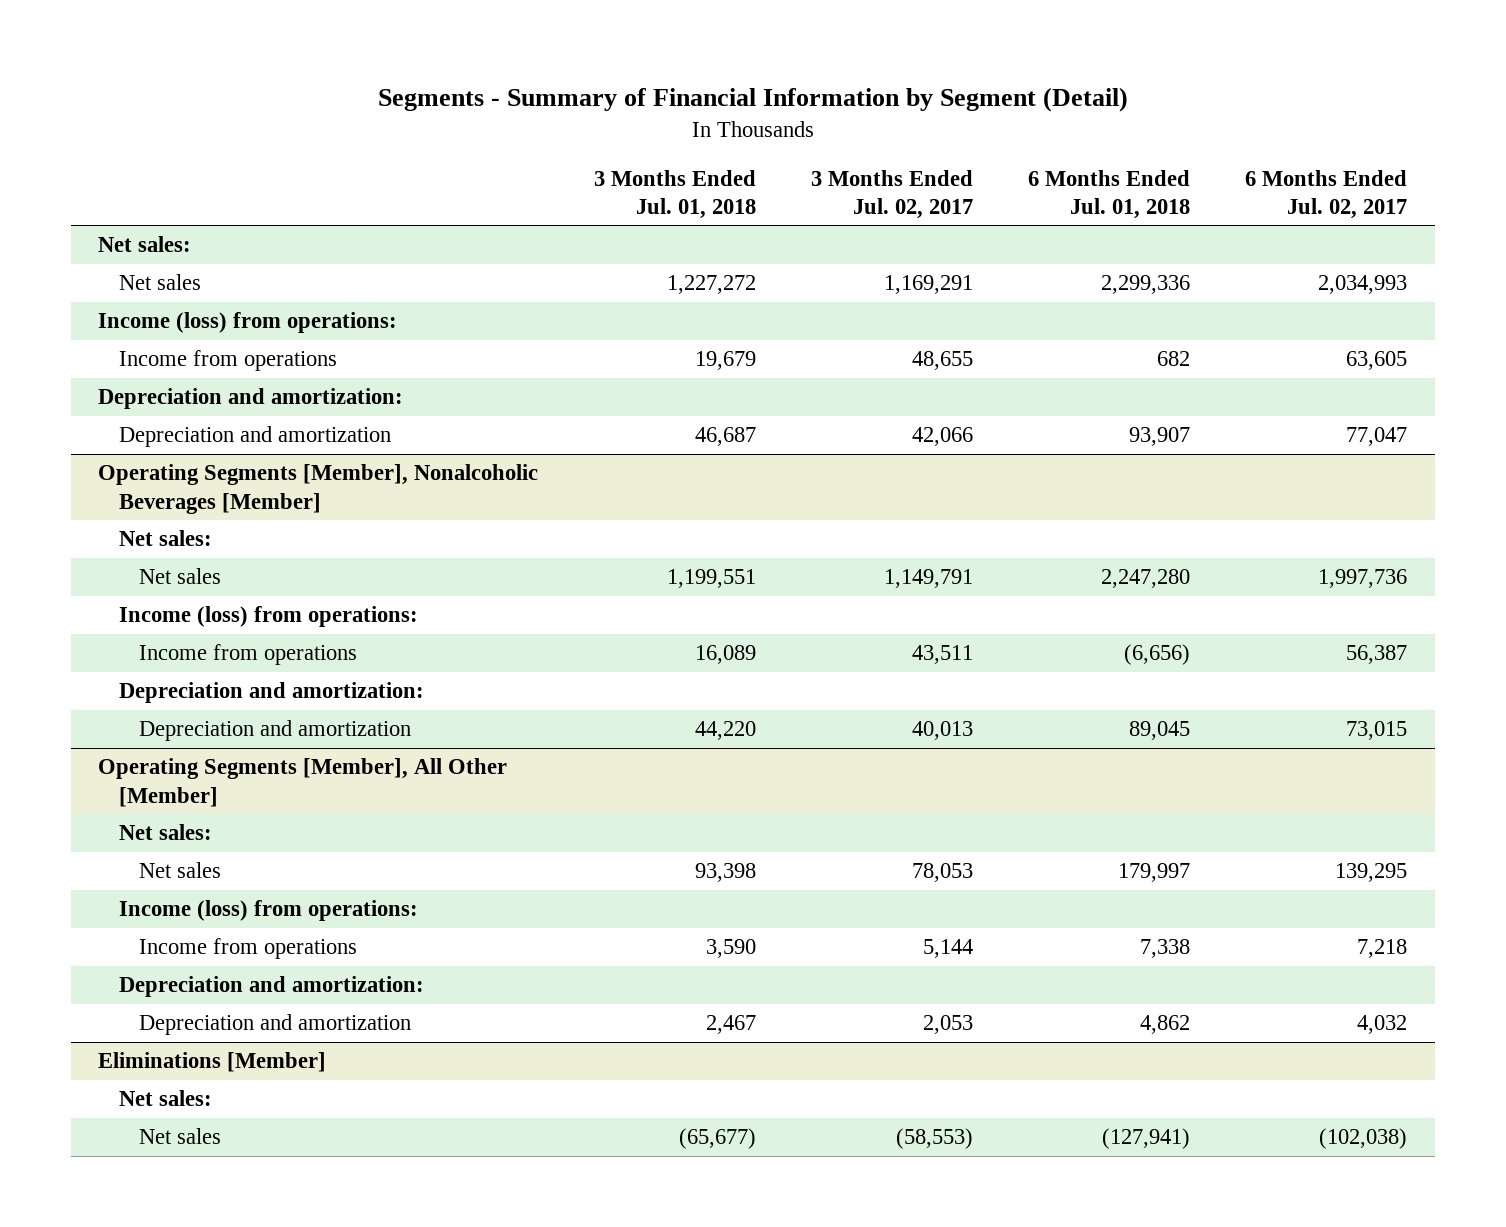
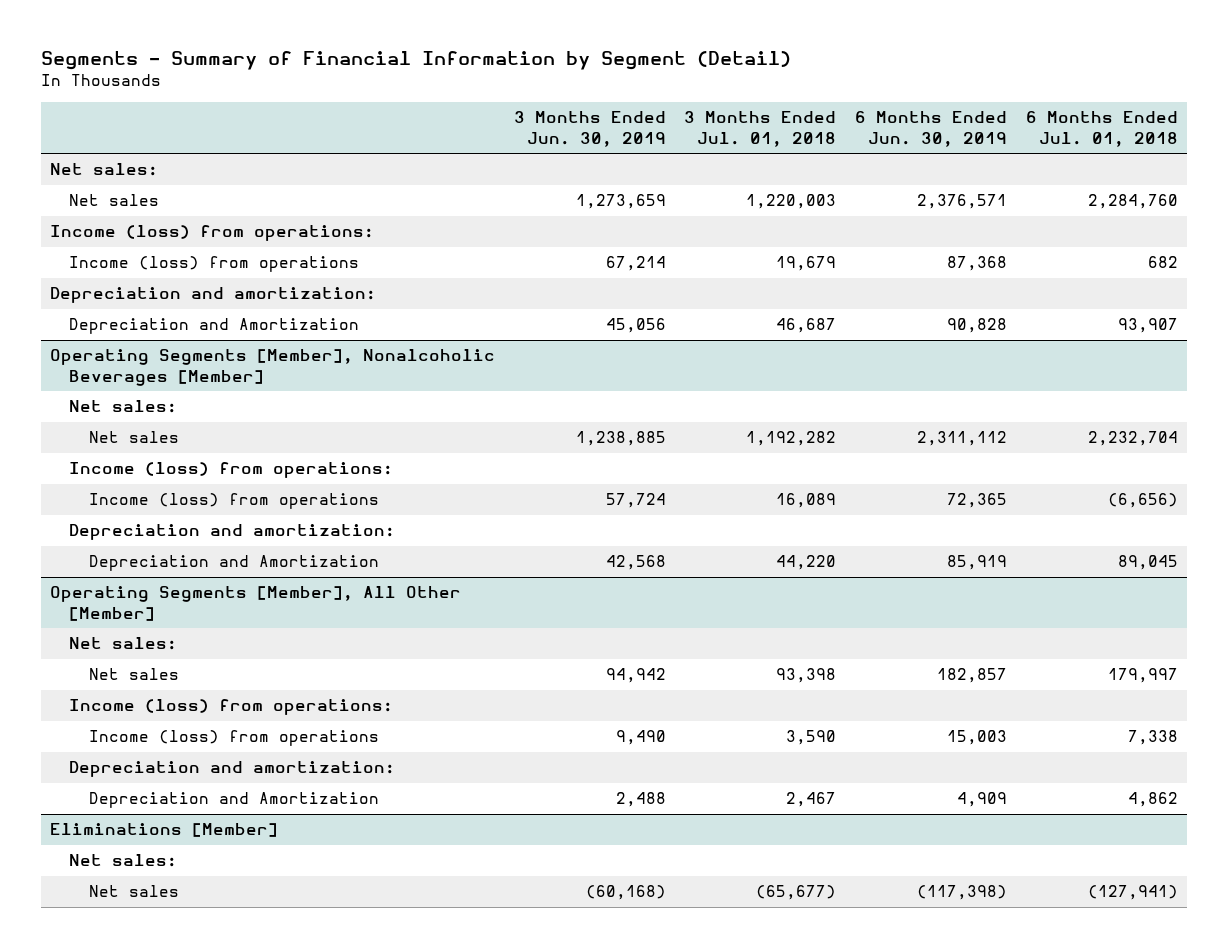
- | 3 Months Ended Jul. 01, 2018 | 3 Months Ended Jul. 02, 2017 | 6 Months Ended Jul. 01, 2018 | 6 Months Ended Jul. 02, 2017
+ | 3 Months Ended Jun. 30, 2019 | 3 Months Ended Jul. 01, 2018 | 6 Months Ended Jun. 30, 2019 | 6 Months Ended Jul. 01, 2018
- Net sales | 1,227,272 | 1,169,291 | 2,299,336 | 2,034,993
+ Net sales | 1,273,659 | 1,220,003 | 2,376,571 | 2,284,760
- Income from operations | 19,679 | 48,655 | 682 | 63,605
+ Income (loss) from operations | 67,214 | 19,679 | 87,368 | 682
- Depreciation and amortization | 46,687 | 42,066 | 93,907 | 77,047
+ Depreciation and Amortization | 45,056 | 46,687 | 90,828 | 93,907
@ Operating Segments [Member], Nonalcoholic Beverages [Member]
- Net sales | 1,199,551 | 1,149,791 | 2,247,280 | 1,997,736
+ Net sales | 1,238,885 | 1,192,282 | 2,311,112 | 2,232,704
- Income from operations | 16,089 | 43,511 | (6,656) | 56,387
+ Income (loss) from operations | 57,724 | 16,089 | 72,365 | (6,656)
- Depreciation and amortization | 44,220 | 40,013 | 89,045 | 73,015
+ Depreciation and Amortization | 42,568 | 44,220 | 85,919 | 89,045
@ Operating Segments [Member], All Other [Member]
- Income from operations | 3,590 | 5,144 | 7,338 | 7,218
+ Income (loss) from operations | 9,490 | 3,590 | 15,003 | 7,338
- Depreciation and amortization | 2,467 | 2,053 | 4,862 | 4,032
+ Depreciation and Amortization | 2,488 | 2,467 | 4,909 | 4,862

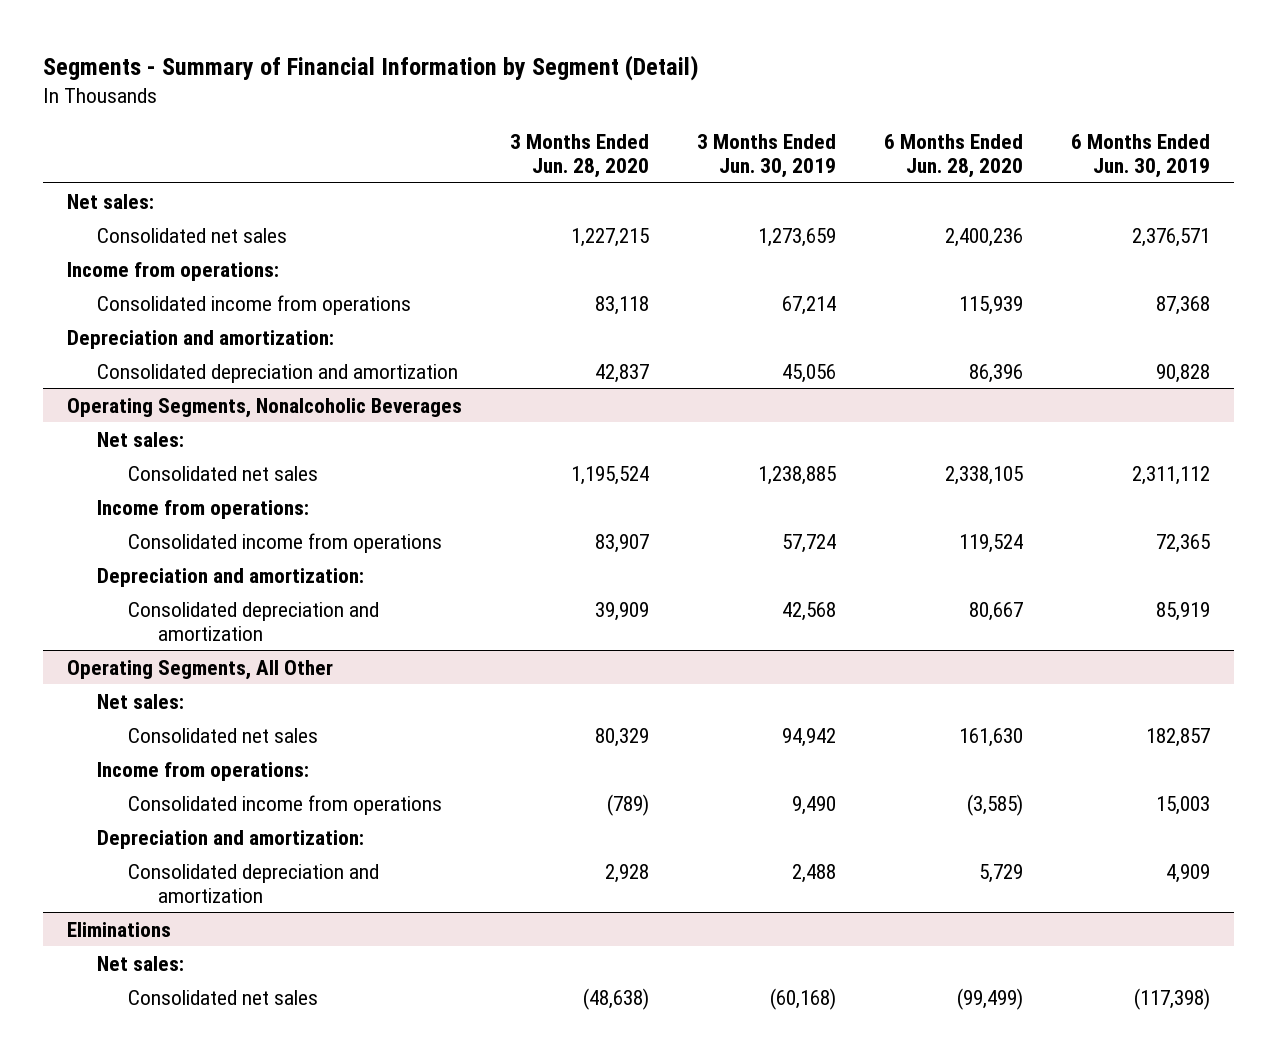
- | 3 Months Ended Jun. 30, 2019 | 3 Months Ended Jul. 01, 2018 | 6 Months Ended Jun. 30, 2019 | 6 Months Ended Jul. 01, 2018
+ | 3 Months Ended Jun. 28, 2020 | 3 Months Ended Jun. 30, 2019 | 6 Months Ended Jun. 28, 2020 | 6 Months Ended Jun. 30, 2019
- Net sales | 1,273,659 | 1,220,003 | 2,376,571 | 2,284,760
- Income (loss) from operations:
- Income (loss) from operations | 67,214 | 19,679 | 87,368 | 682
+ Consolidated net sales | 1,227,215 | 1,273,659 | 2,400,236 | 2,376,571
+ Income from operations:
+ Consolidated income from operations | 83,118 | 67,214 | 115,939 | 87,368
- Depreciation and Amortization | 45,056 | 46,687 | 90,828 | 93,907
- Operating Segments [Member], Nonalcoholic Beverages [Member]
+ Consolidated depreciation and amortization | 42,837 | 45,056 | 86,396 | 90,828
+ Operating Segments, Nonalcoholic Beverages
- Net sales | 1,238,885 | 1,192,282 | 2,311,112 | 2,232,704
- Income (loss) from operations:
- Income (loss) from operations | 57,724 | 16,089 | 72,365 | (6,656)
+ Consolidated net sales | 1,195,524 | 1,238,885 | 2,338,105 | 2,311,112
+ Income from operations:
+ Consolidated income from operations | 83,907 | 57,724 | 119,524 | 72,365
- Depreciation and Amortization | 42,568 | 44,220 | 85,919 | 89,045
- Operating Segments [Member], All Other [Member]
+ Consolidated depreciation and amortization | 39,909 | 42,568 | 80,667 | 85,919
+ Operating Segments, All Other
- Net sales | 94,942 | 93,398 | 182,857 | 179,997
- Income (loss) from operations:
- Income (loss) from operations | 9,490 | 3,590 | 15,003 | 7,338
+ Consolidated net sales | 80,329 | 94,942 | 161,630 | 182,857
+ Income from operations:
+ Consolidated income from operations | (789) | 9,490 | (3,585) | 15,003
- Depreciation and Amortization | 2,488 | 2,467 | 4,909 | 4,862
- Eliminations [Member]
+ Consolidated depreciation and amortization | 2,928 | 2,488 | 5,729 | 4,909
+ Eliminations
- Net sales | (60,168) | (65,677) | (117,398) | (127,941)
+ Consolidated net sales | (48,638) | (60,168) | (99,499) | (117,398)

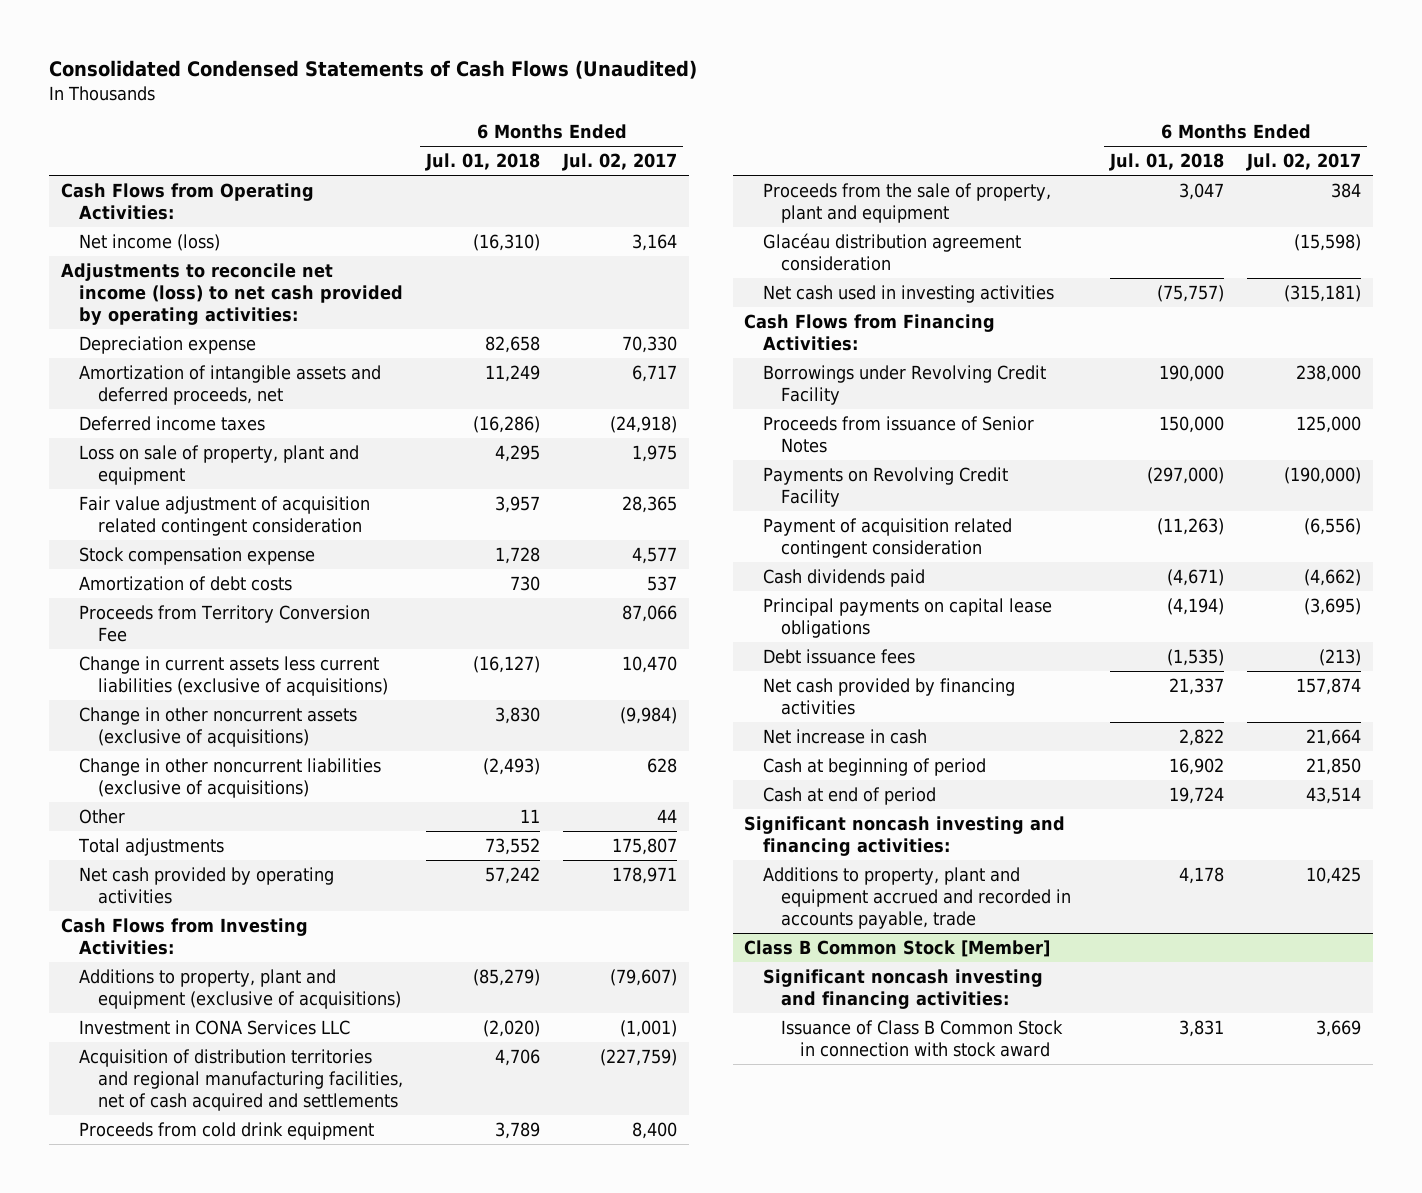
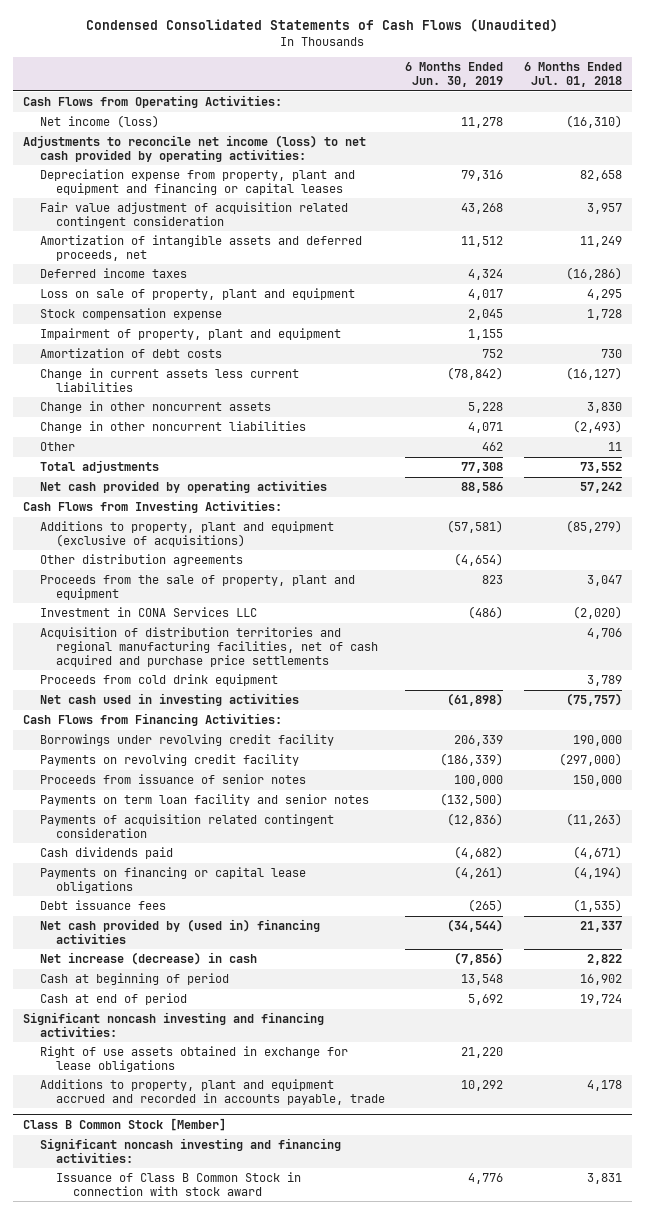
- Consolidated Condensed Statements of Cash Flows (Unaudited)
+ Condensed Consolidated Statements of Cash Flows (Unaudited)
- | 6 Months Ended Jul. 01, 2018 | 6 Months Ended Jul. 02, 2017
+ | 6 Months Ended Jun. 30, 2019 | 6 Months Ended Jul. 01, 2018
- Depreciation expense | 82,658 | 70,330
+ Depreciation expense from property, plant and equipment and financing or capital leases | 79,316 | 82,658
moved up: Fair value adjustment of acquisition related contingent consideration | 43,268 | 3,957
+ Impairment of property, plant and equipment | 1,155 |
- Proceeds from Territory Conversion Fee | | 87,066
- Change in current assets less current liabilities (exclusive of acquisitions) | (16,127) | 10,470
- Change in other noncurrent assets (exclusive of acquisitions) | 3,830 | (9,984)
- Change in other noncurrent liabilities (exclusive of acquisitions) | (2,493) | 628
+ Change in current assets less current liabilities | (78,842) | (16,127)
+ Change in other noncurrent assets | 5,228 | 3,830
+ Change in other noncurrent liabilities | 4,071 | (2,493)
+ Other distribution agreements | (4,654) |
moved up: Proceeds from the sale of property, plant and equipment | 823 | 3,047
- Acquisition of distribution territories and regional manufacturing facilities, net of cash acquired and settlements | 4,706 | (227,759)
+ Acquisition of distribution territories and regional manufacturing facilities, net of cash acquired and purchase price settlements | | 4,706
- Glacéau distribution agreement consideration | | (15,598)
- Borrowings under Revolving Credit Facility | 190,000 | 238,000
- Proceeds from issuance of Senior Notes | 150,000 | 125,000
- Payments on Revolving Credit Facility | (297,000) | (190,000)
- Payment of acquisition related contingent consideration | (11,263) | (6,556)
+ Borrowings under revolving credit facility | 206,339 | 190,000
+ Payments on revolving credit facility | (186,339) | (297,000)
+ Proceeds from issuance of senior notes | 100,000 | 150,000
+ Payments on term loan facility and senior notes | (132,500) |
+ Payments of acquisition related contingent consideration | (12,836) | (11,263)
- Principal payments on capital lease obligations | (4,194) | (3,695)
+ Payments on financing or capital lease obligations | (4,261) | (4,194)
- Net cash provided by financing activities | 21,337 | 157,874
- Net increase in cash | 2,822 | 21,664
+ Net cash provided by (used in) financing activities | (34,544) | 21,337
+ Net increase (decrease) in cash | (7,856) | 2,822
+ Right of use assets obtained in exchange for lease obligations | 21,220 |

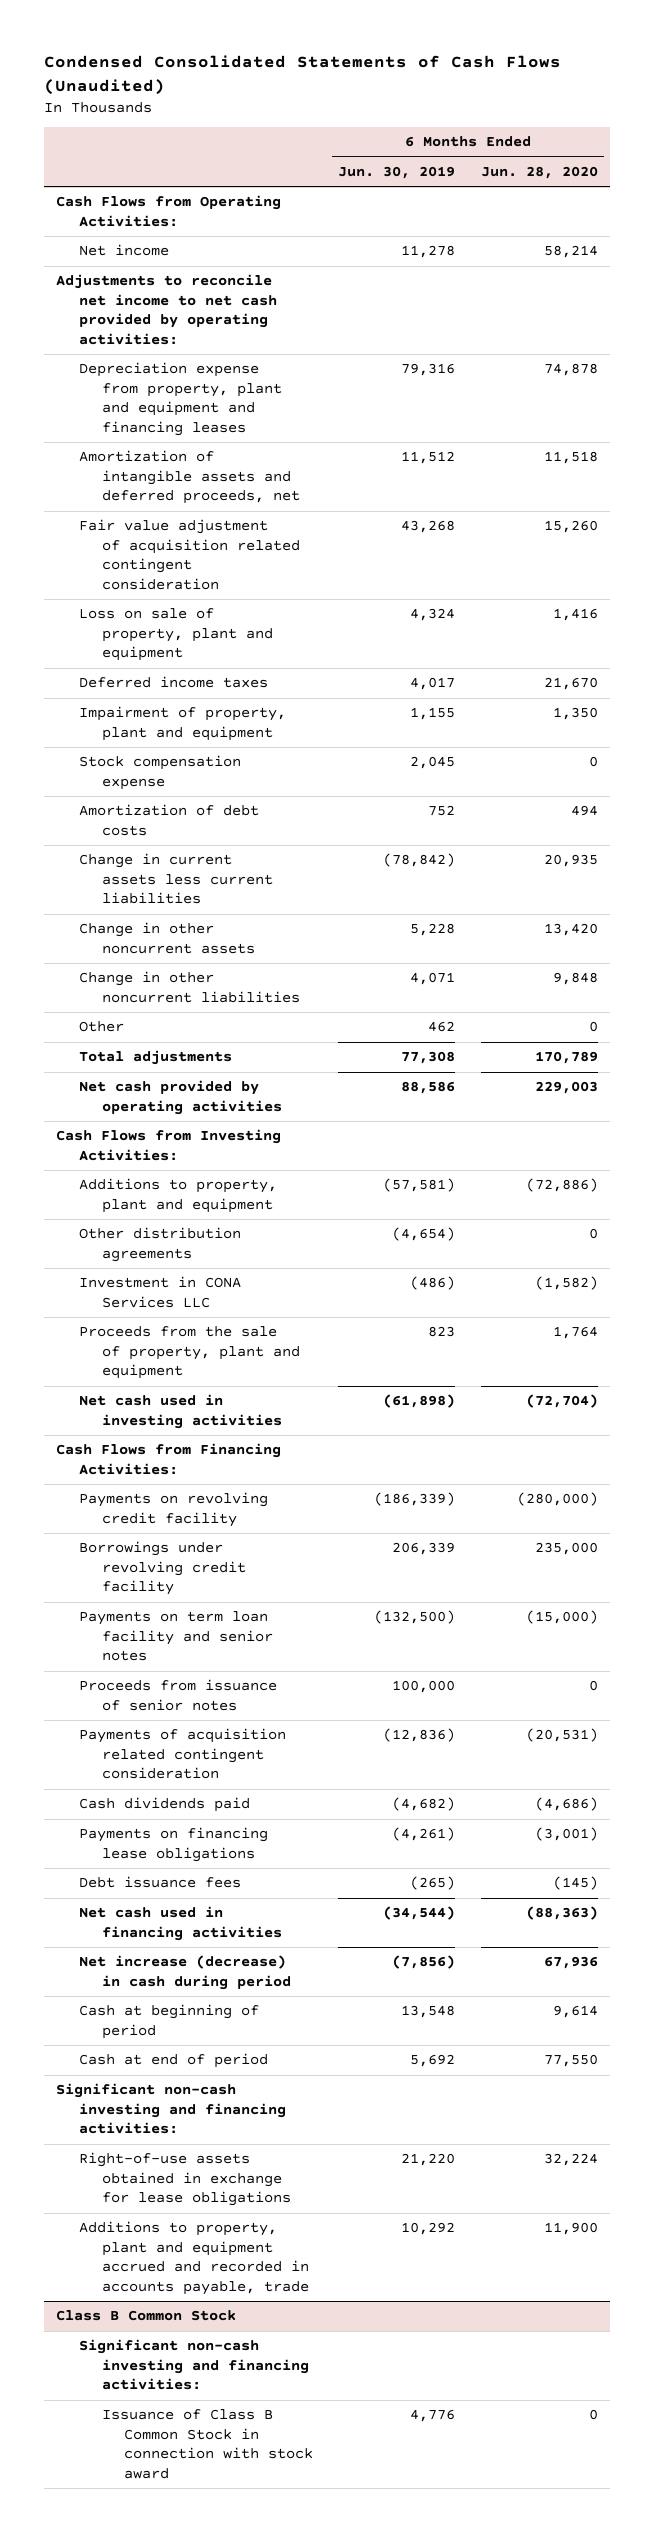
- | 6 Months Ended Jun. 30, 2019 | 6 Months Ended Jul. 01, 2018
+ | 6 Months Ended Jun. 30, 2019 | 6 Months Ended Jun. 28, 2020
- Net income (loss) | 11,278 | (16,310)
- Adjustments to reconcile net income (loss) to net cash provided by operating activities:
- Depreciation expense from property, plant and equipment and financing or capital leases | 79,316 | 82,658
+ Net income | 11,278 | 58,214
+ Adjustments to reconcile net income to net cash provided by operating activities:
+ Depreciation expense from property, plant and equipment and financing leases | 79,316 | 74,878
- Deferred income taxes | 4,324 | (16,286)
- Loss on sale of property, plant and equipment | 4,017 | 4,295
moved down: Fair value adjustment of acquisition related contingent consideration | 43,268 | 15,260
+ Loss on sale of property, plant and equipment | 4,324 | 1,416
+ Deferred income taxes | 4,017 | 21,670
moved down: Stock compensation expense | 2,045 | 0
- Additions to property, plant and equipment (exclusive of acquisitions) | (57,581) | (85,279)
+ Additions to property, plant and equipment | (57,581) | (72,886)
- Acquisition of distribution territories and regional manufacturing facilities, net of cash acquired and purchase price settlements | | 4,706
- Proceeds from cold drink equipment | | 3,789
moved down: Proceeds from the sale of property, plant and equipment | 823 | 1,764
moved down: Borrowings under revolving credit facility | 206,339 | 235,000
moved down: Proceeds from issuance of senior notes | 100,000 | 0
- Payments on financing or capital lease obligations | (4,261) | (4,194)
+ Payments on financing lease obligations | (4,261) | (3,001)
- Net cash provided by (used in) financing activities | (34,544) | 21,337
- Net increase (decrease) in cash | (7,856) | 2,822
+ Net cash used in financing activities | (34,544) | (88,363)
+ Net increase (decrease) in cash during period | (7,856) | 67,936
- Significant noncash investing and financing activities:
- Right of use assets obtained in exchange for lease obligations | 21,220 |
+ Significant non-cash investing and financing activities:
+ Right-of-use assets obtained in exchange for lease obligations | 21,220 | 32,224
- Class B Common Stock [Member]
- Significant noncash investing and financing activities:
+ Class B Common Stock
+ Significant non-cash investing and financing activities:

